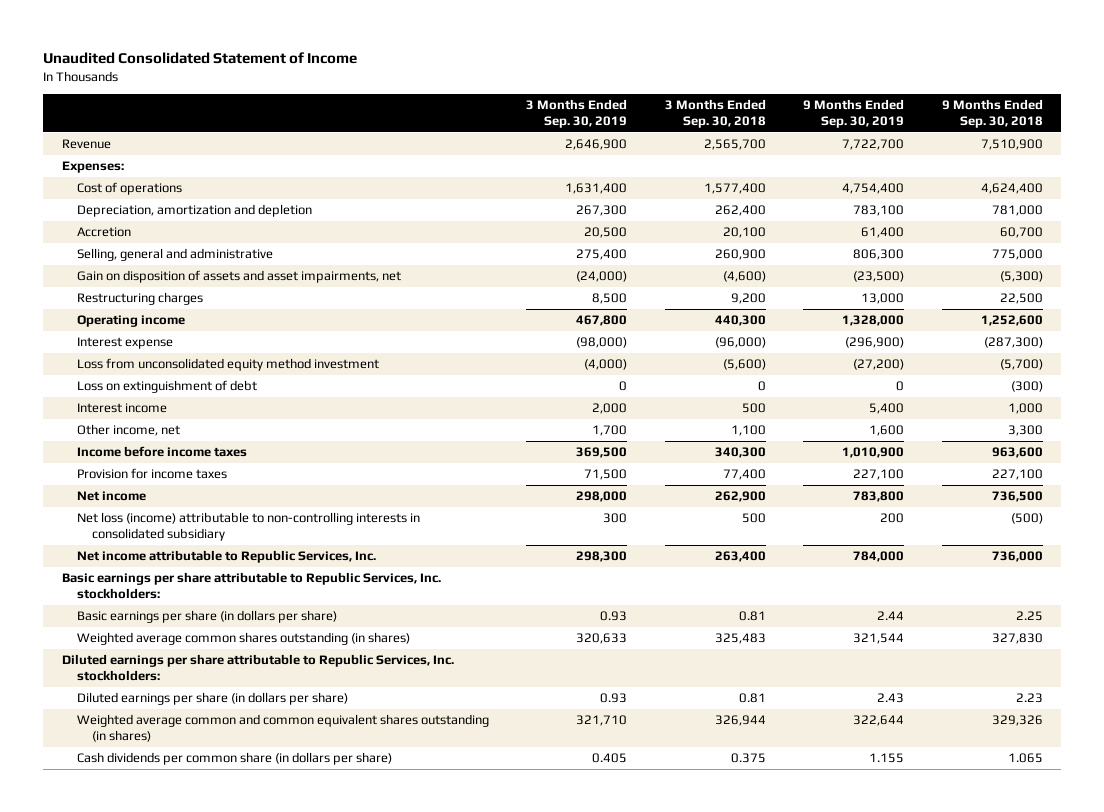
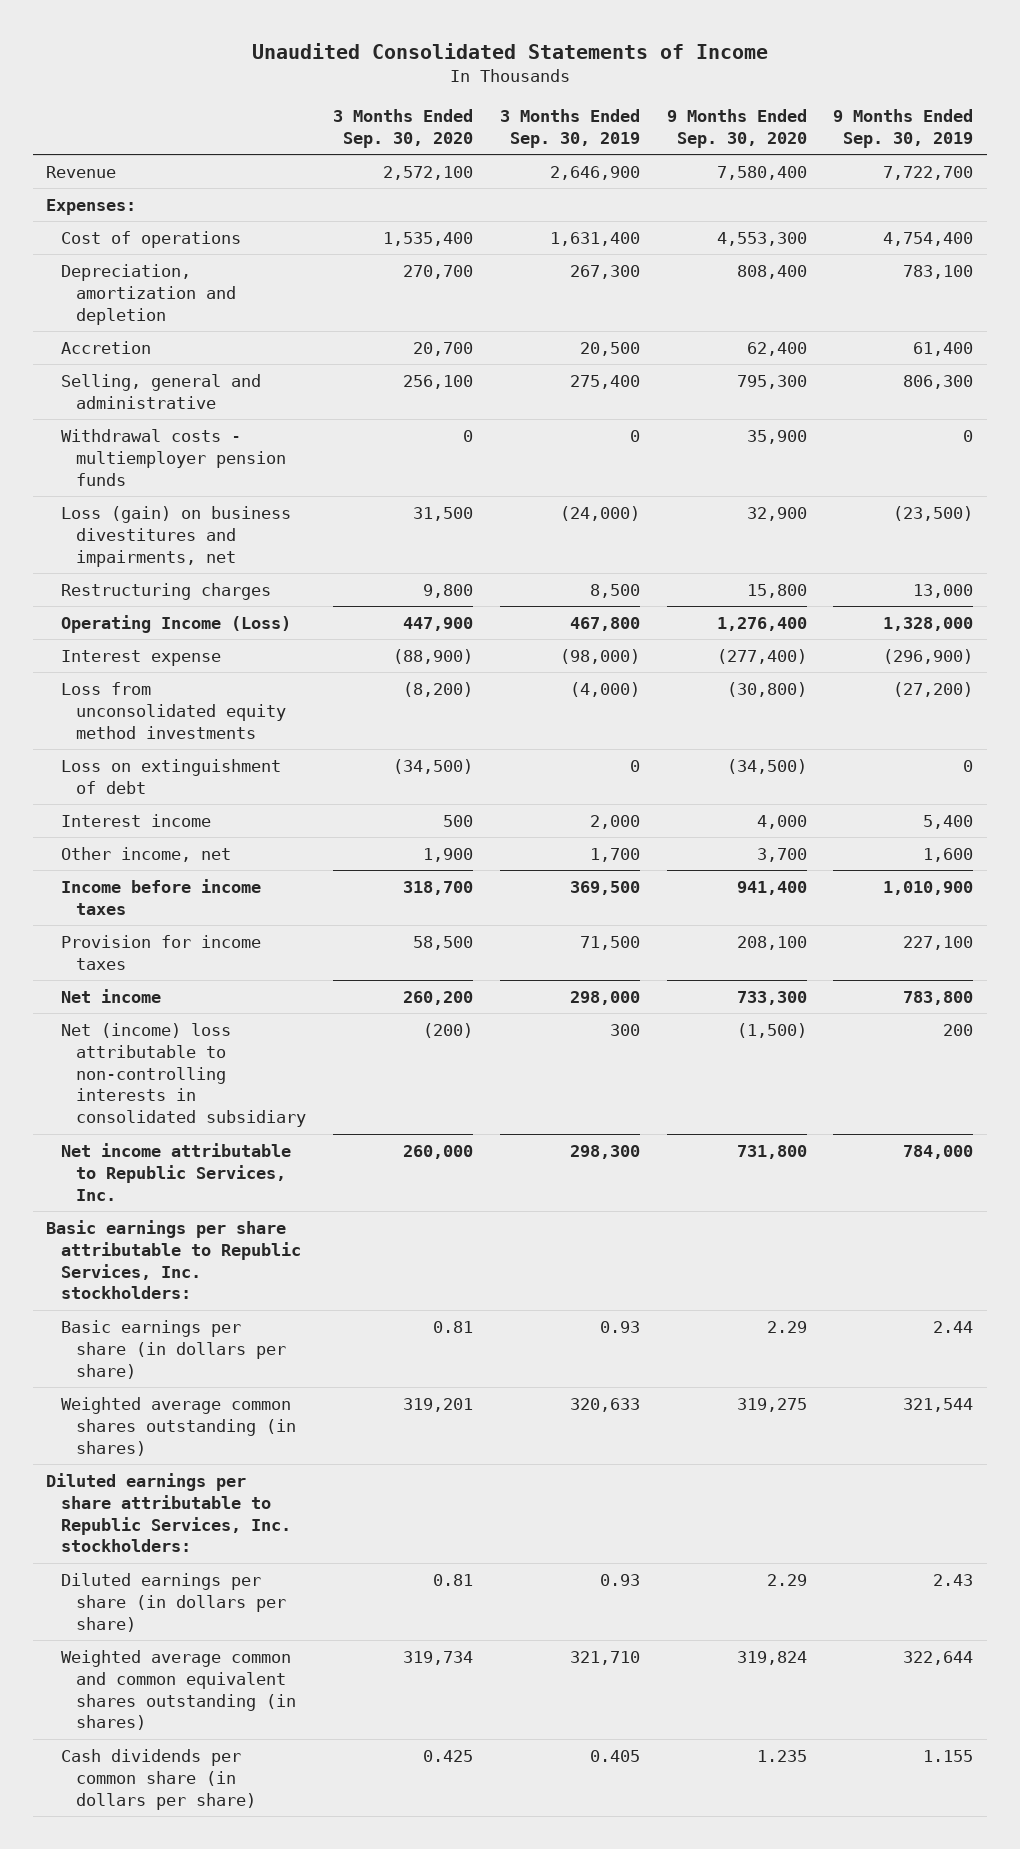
- Unaudited Consolidated Statement of Income
+ Unaudited Consolidated Statements of Income
- | 3 Months Ended Sep. 30, 2019 | 3 Months Ended Sep. 30, 2018 | 9 Months Ended Sep. 30, 2019 | 9 Months Ended Sep. 30, 2018
+ | 3 Months Ended Sep. 30, 2020 | 3 Months Ended Sep. 30, 2019 | 9 Months Ended Sep. 30, 2020 | 9 Months Ended Sep. 30, 2019
- Gain on disposition of assets and asset impairments, net | (24,000) | (4,600) | (23,500) | (5,300)
+ Withdrawal costs - multiemployer pension funds | 0 | 0 | 35,900 | 0
+ Loss (gain) on business divestitures and impairments, net | 31,500 | (24,000) | 32,900 | (23,500)
- Operating income | 467,800 | 440,300 | 1,328,000 | 1,252,600
+ Operating Income (Loss) | 447,900 | 467,800 | 1,276,400 | 1,328,000
- Loss from unconsolidated equity method investment | (4,000) | (5,600) | (27,200) | (5,700)
+ Loss from unconsolidated equity method investments | (8,200) | (4,000) | (30,800) | (27,200)
- Net loss (income) attributable to non-controlling interests in consolidated subsidiary | 300 | 500 | 200 | (500)
+ Net (income) loss attributable to non-controlling interests in consolidated subsidiary | (200) | 300 | (1,500) | 200

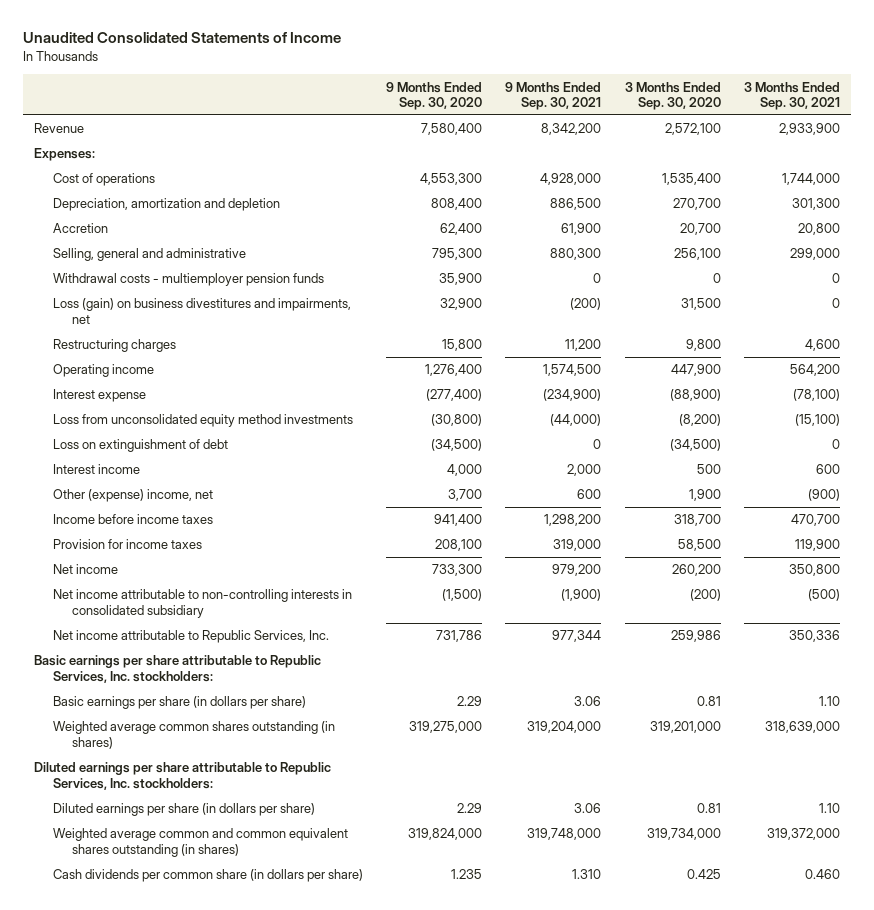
- | 3 Months Ended Sep. 30, 2020 | 3 Months Ended Sep. 30, 2019 | 9 Months Ended Sep. 30, 2020 | 9 Months Ended Sep. 30, 2019
+ | 9 Months Ended Sep. 30, 2020 | 9 Months Ended Sep. 30, 2021 | 3 Months Ended Sep. 30, 2020 | 3 Months Ended Sep. 30, 2021
- Operating Income (Loss) | 447,900 | 467,800 | 1,276,400 | 1,328,000
+ Operating income | 1,276,400 | 1,574,500 | 447,900 | 564,200
- Other income, net | 1,900 | 1,700 | 3,700 | 1,600
+ Other (expense) income, net | 3,700 | 600 | 1,900 | (900)
- Net (income) loss attributable to non-controlling interests in consolidated subsidiary | (200) | 300 | (1,500) | 200
- Net income attributable to Republic Services, Inc. | 260,000 | 298,300 | 731,800 | 784,000
+ Net income attributable to non-controlling interests in consolidated subsidiary | (1,500) | (1,900) | (200) | (500)
+ Net income attributable to Republic Services, Inc. | 731,786 | 977,344 | 259,986 | 350,336
- Weighted average common shares outstanding (in shares) | 319,201 | 320,633 | 319,275 | 321,544
+ Weighted average common shares outstanding (in shares) | 319,275,000 | 319,204,000 | 319,201,000 | 318,639,000
- Weighted average common and common equivalent shares outstanding (in shares) | 319,734 | 321,710 | 319,824 | 322,644
+ Weighted average common and common equivalent shares outstanding (in shares) | 319,824,000 | 319,748,000 | 319,734,000 | 319,372,000

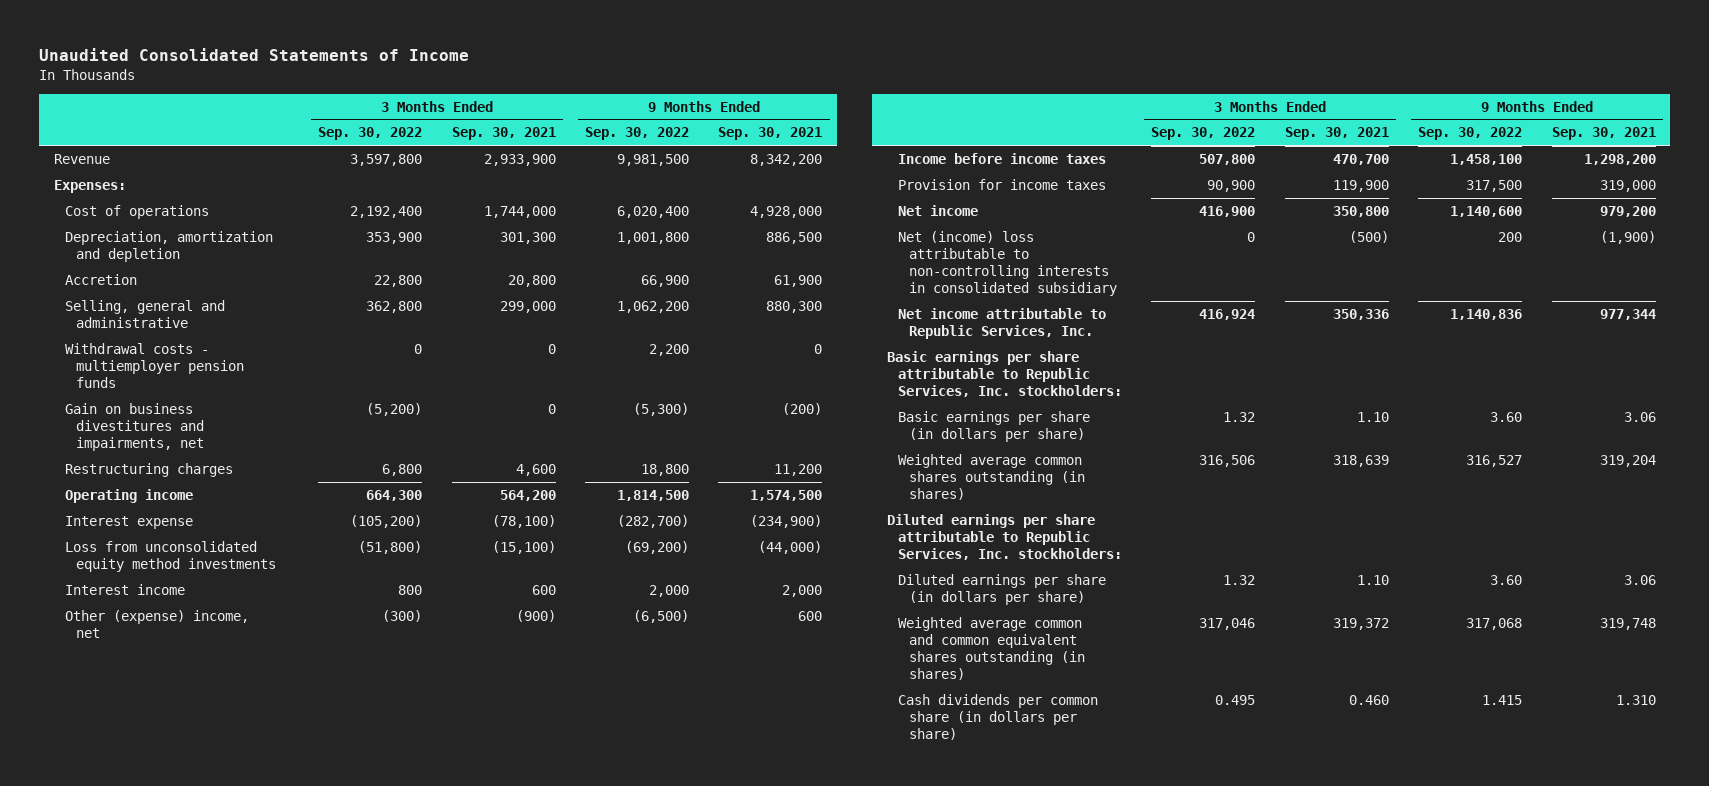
- | 9 Months Ended Sep. 30, 2020 | 9 Months Ended Sep. 30, 2021 | 3 Months Ended Sep. 30, 2020 | 3 Months Ended Sep. 30, 2021
+ | 3 Months Ended Sep. 30, 2022 | 3 Months Ended Sep. 30, 2021 | 9 Months Ended Sep. 30, 2022 | 9 Months Ended Sep. 30, 2021
- Loss (gain) on business divestitures and impairments, net | 32,900 | (200) | 31,500 | 0
+ Gain on business divestitures and impairments, net | (5,200) | 0 | (5,300) | (200)
- Loss on extinguishment of debt | (34,500) | 0 | (34,500) | 0
- Net income attributable to non-controlling interests in consolidated subsidiary | (1,500) | (1,900) | (200) | (500)
+ Net (income) loss attributable to non-controlling interests in consolidated subsidiary | 0 | (500) | 200 | (1,900)
- Weighted average common shares outstanding (in shares) | 319,275,000 | 319,204,000 | 319,201,000 | 318,639,000
+ Weighted average common shares outstanding (in shares) | 316,506 | 318,639 | 316,527 | 319,204
- Weighted average common and common equivalent shares outstanding (in shares) | 319,824,000 | 319,748,000 | 319,734,000 | 319,372,000
+ Weighted average common and common equivalent shares outstanding (in shares) | 317,046 | 319,372 | 317,068 | 319,748

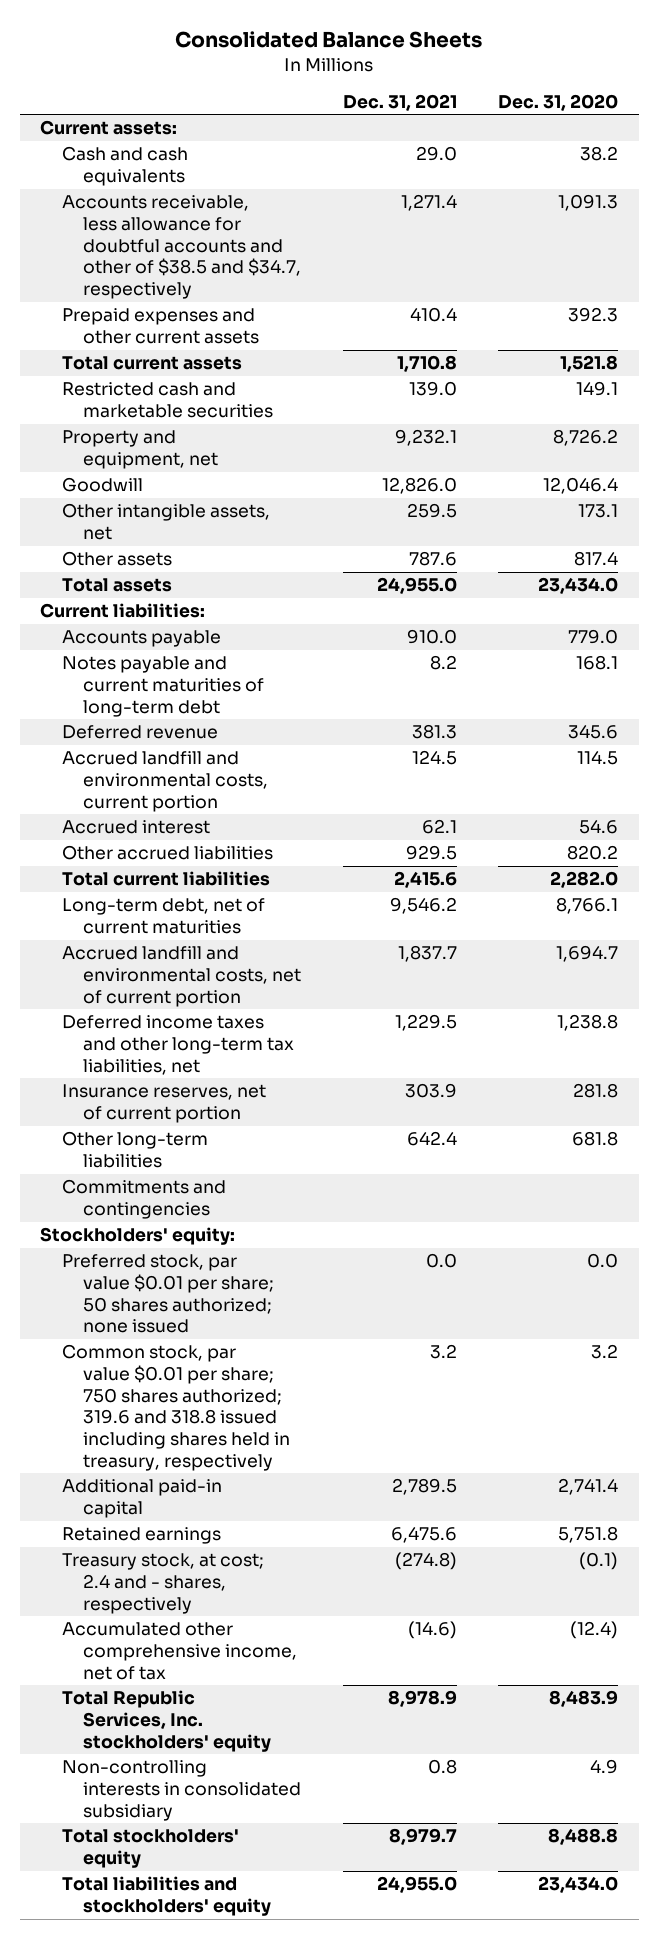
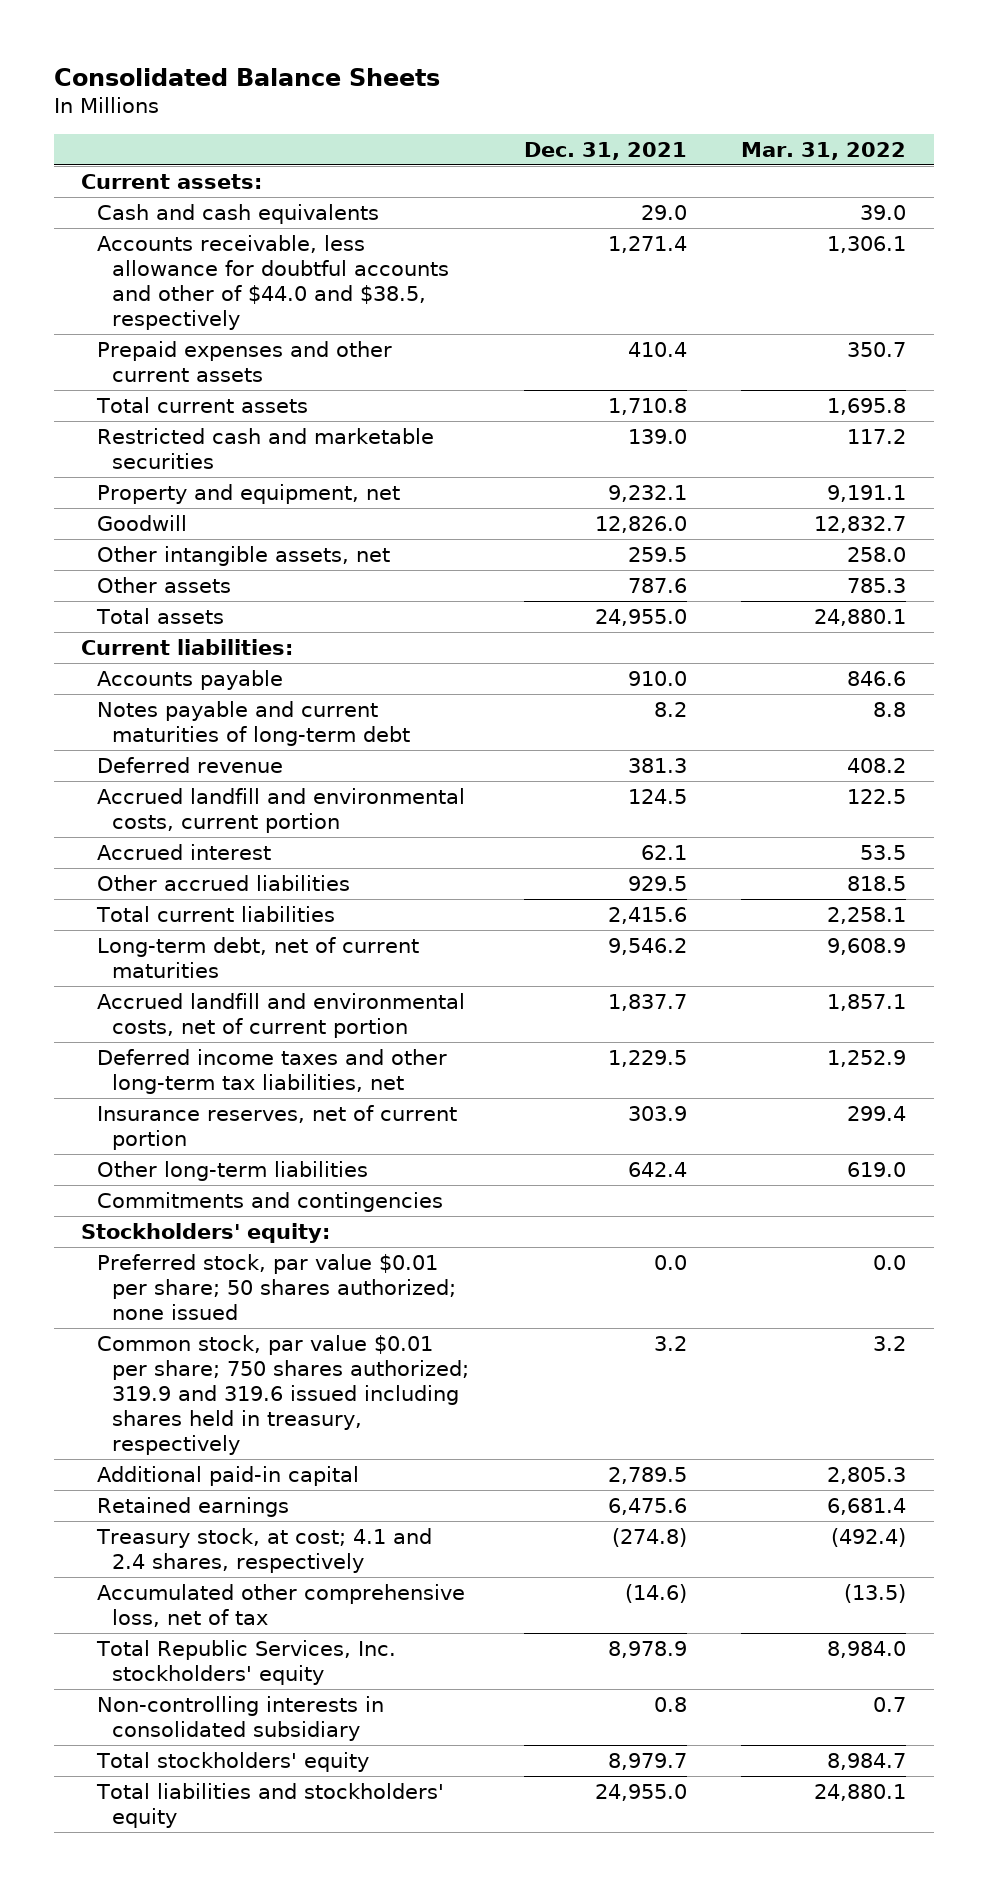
- | Dec. 31, 2021 | Dec. 31, 2020
+ | Dec. 31, 2021 | Mar. 31, 2022
- Accounts receivable, less allowance for doubtful accounts and other of $38.5 and $34.7, respectively | 1,271.4 | 1,091.3
+ Accounts receivable, less allowance for doubtful accounts and other of $44.0 and $38.5, respectively | 1,271.4 | 1,306.1
- Common stock, par value $0.01 per share; 750 shares authorized; 319.6 and 318.8 issued including shares held in treasury, respectively | 3.2 | 3.2
+ Common stock, par value $0.01 per share; 750 shares authorized; 319.9 and 319.6 issued including shares held in treasury, respectively | 3.2 | 3.2
- Treasury stock, at cost; 2.4 and - shares, respectively | (274.8) | (0.1)
- Accumulated other comprehensive income, net of tax | (14.6) | (12.4)
+ Treasury stock, at cost; 4.1 and 2.4 shares, respectively | (274.8) | (492.4)
+ Accumulated other comprehensive loss, net of tax | (14.6) | (13.5)

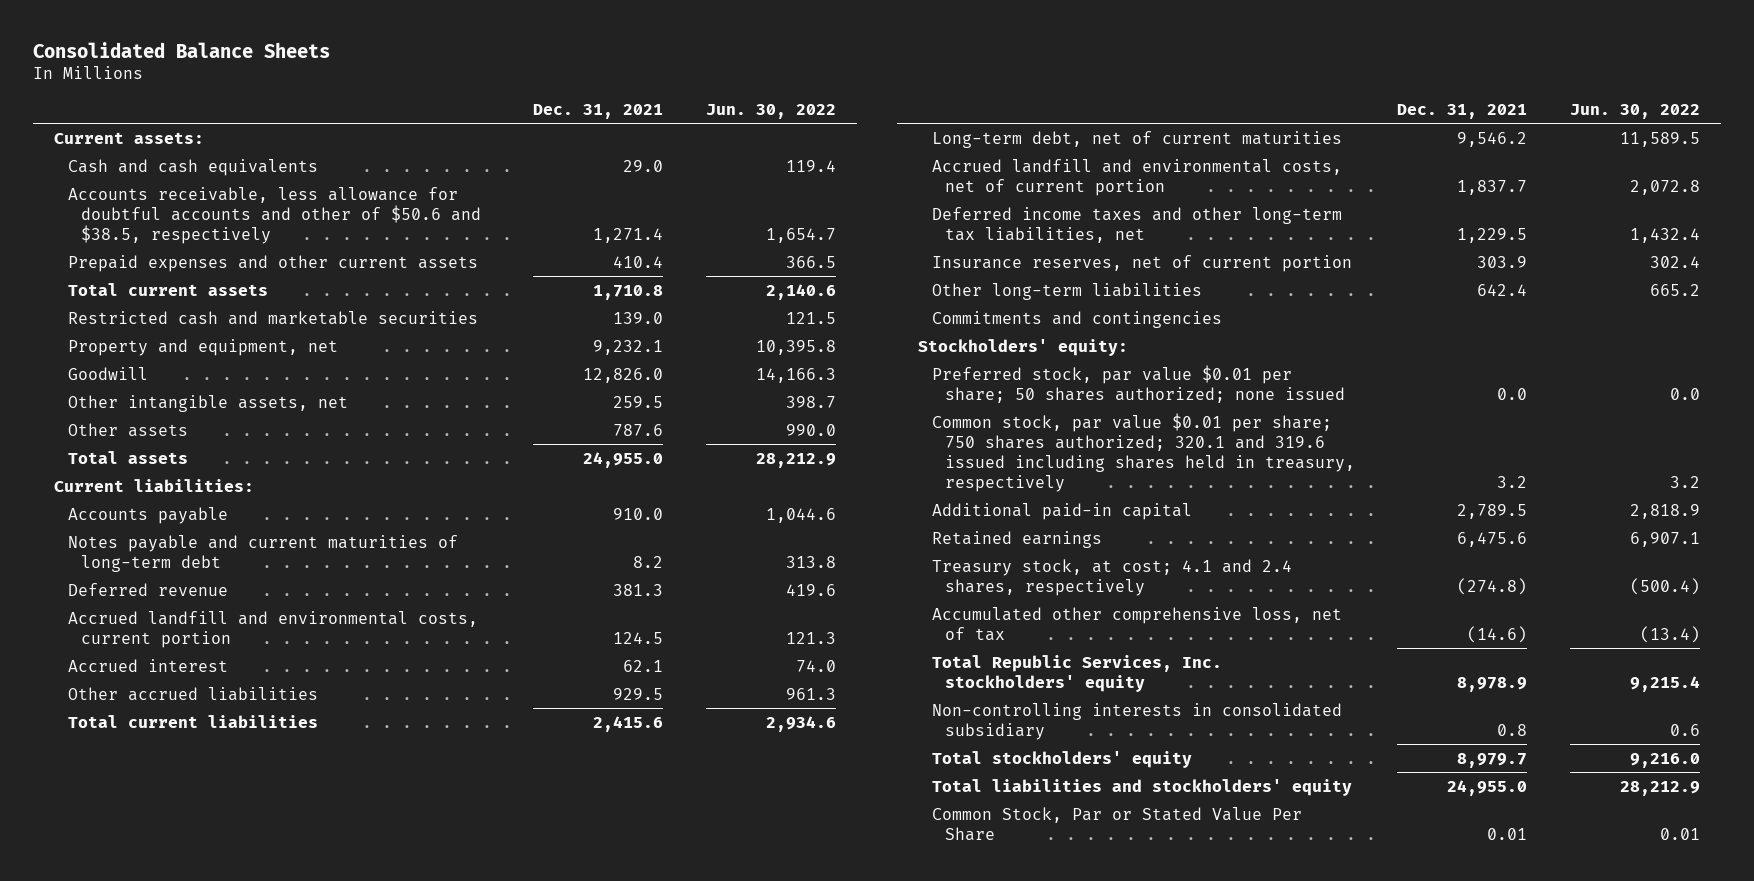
- | Dec. 31, 2021 | Mar. 31, 2022
+ | Dec. 31, 2021 | Jun. 30, 2022
- Accounts receivable, less allowance for doubtful accounts and other of $44.0 and $38.5, respectively | 1,271.4 | 1,306.1
+ Accounts receivable, less allowance for doubtful accounts and other of $50.6 and $38.5, respectively | 1,271.4 | 1,654.7
- Common stock, par value $0.01 per share; 750 shares authorized; 319.9 and 319.6 issued including shares held in treasury, respectively | 3.2 | 3.2
+ Common stock, par value $0.01 per share; 750 shares authorized; 320.1 and 319.6 issued including shares held in treasury, respectively | 3.2 | 3.2
+ Common Stock, Par or Stated Value Per Share | 0.01 | 0.01

